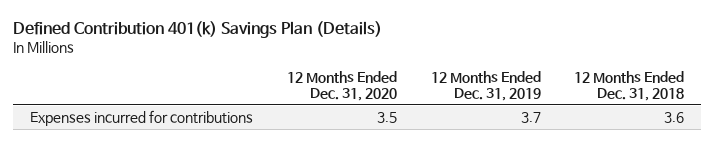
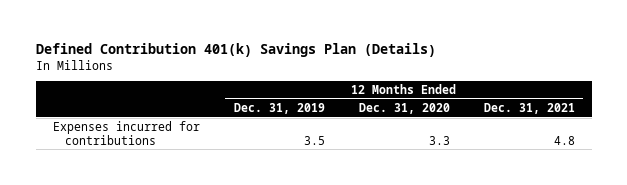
- | 12 Months Ended Dec. 31, 2020 | 12 Months Ended Dec. 31, 2019 | 12 Months Ended Dec. 31, 2018
+ | 12 Months Ended Dec. 31, 2019 | 12 Months Ended Dec. 31, 2020 | 12 Months Ended Dec. 31, 2021
- Expenses incurred for contributions | 3.5 | 3.7 | 3.6
+ Expenses incurred for contributions | 3.5 | 3.3 | 4.8

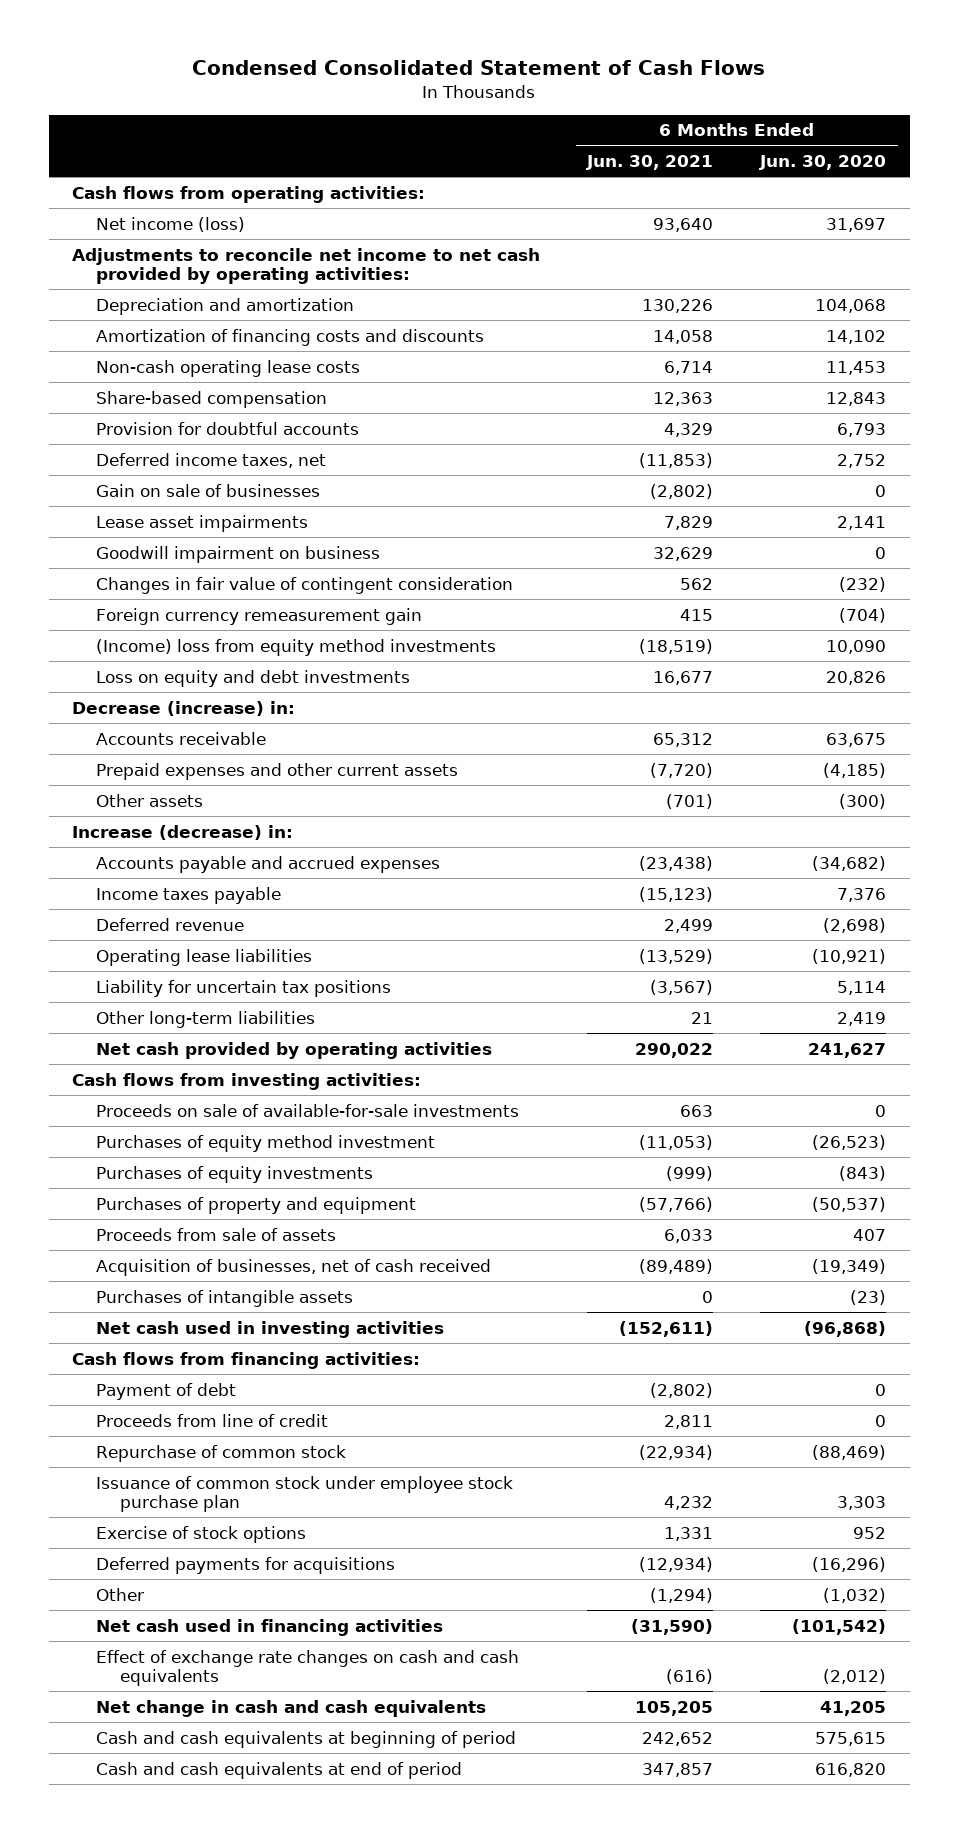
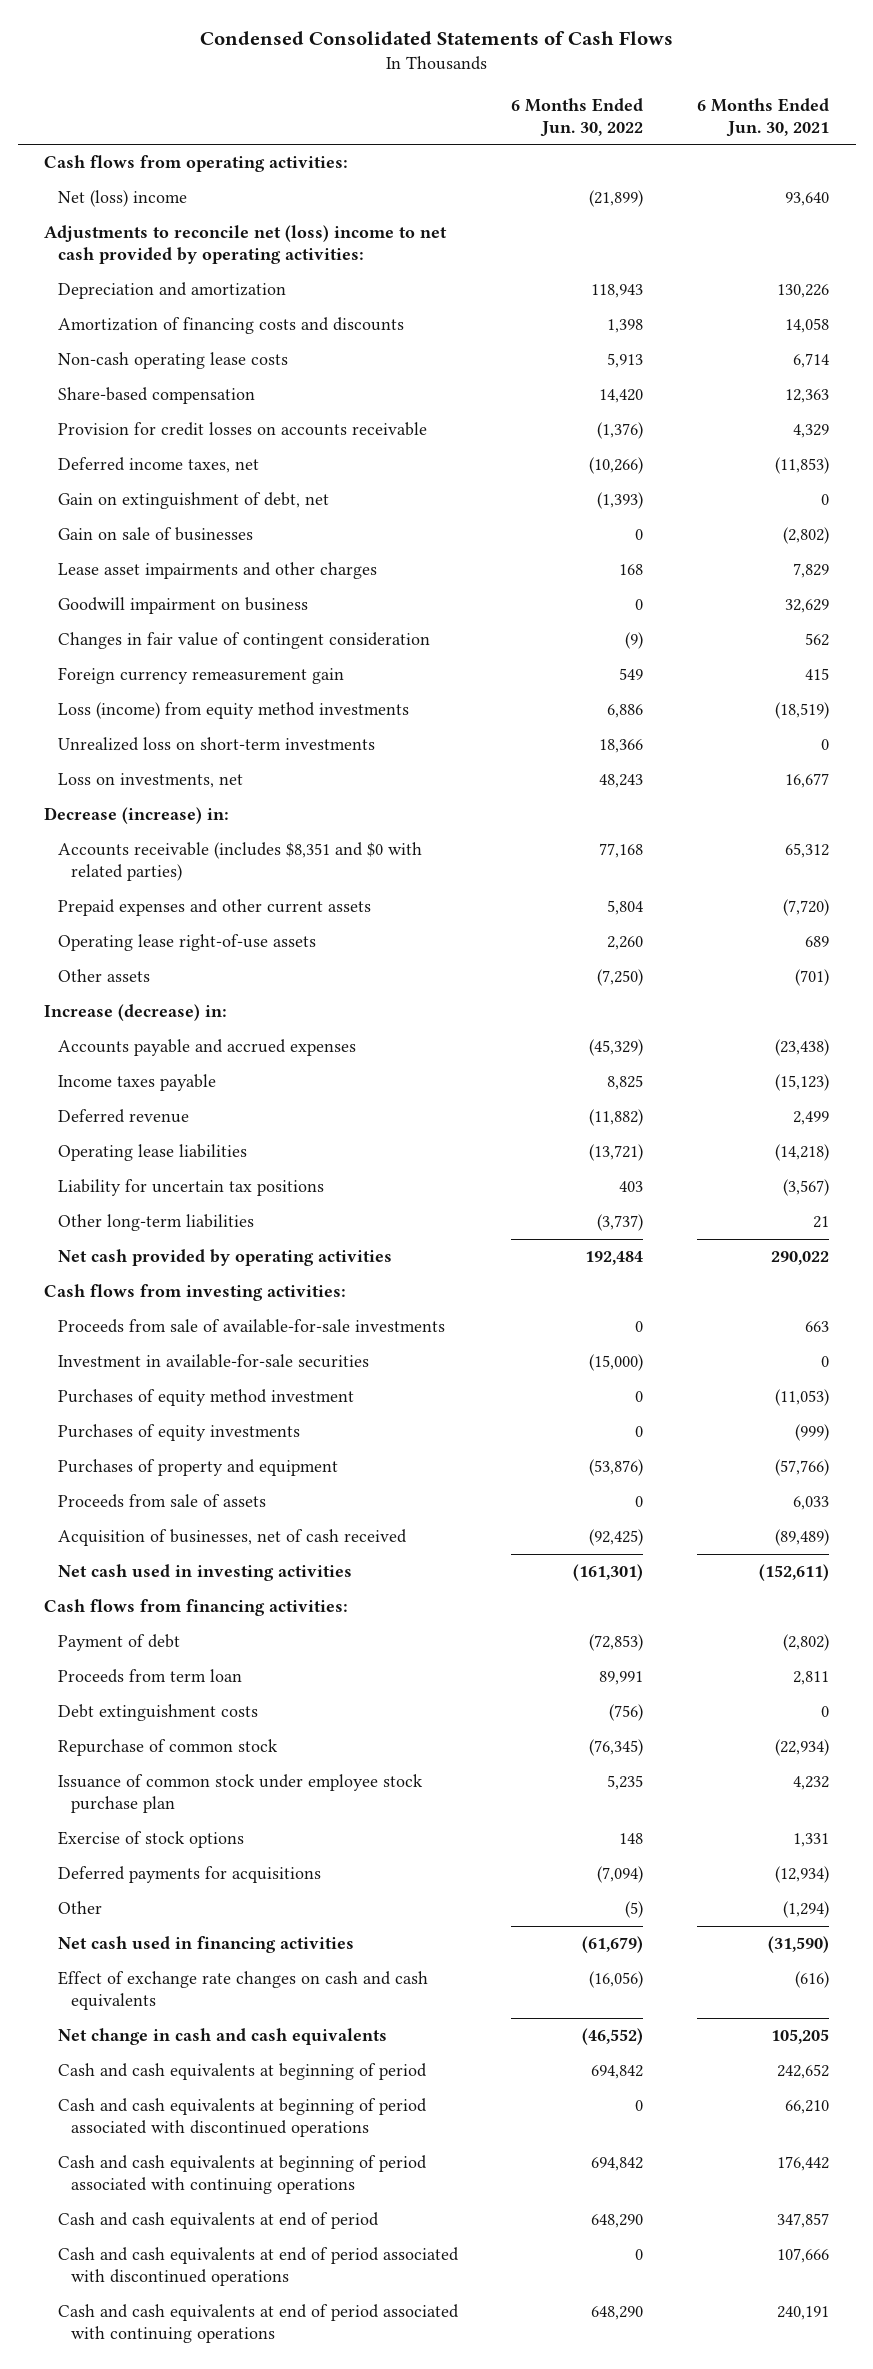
- Condensed Consolidated Statement of Cash Flows
+ Condensed Consolidated Statements of Cash Flows
- | 6 Months Ended Jun. 30, 2021 | 6 Months Ended Jun. 30, 2020
+ | 6 Months Ended Jun. 30, 2022 | 6 Months Ended Jun. 30, 2021
- Net income (loss) | 93,640 | 31,697
- Adjustments to reconcile net income to net cash provided by operating activities:
+ Net (loss) income | (21,899) | 93,640
+ Adjustments to reconcile net (loss) income to net cash provided by operating activities:
- Provision for doubtful accounts | 4,329 | 6,793
+ Provision for credit losses on accounts receivable | (1,376) | 4,329
+ Gain on extinguishment of debt, net | (1,393) | 0
- Lease asset impairments | 7,829 | 2,141
+ Lease asset impairments and other charges | 168 | 7,829
- (Income) loss from equity method investments | (18,519) | 10,090
- Loss on equity and debt investments | 16,677 | 20,826
+ Loss (income) from equity method investments | 6,886 | (18,519)
+ Unrealized loss on short-term investments | 18,366 | 0
+ Loss on investments, net | 48,243 | 16,677
- Accounts receivable | 65,312 | 63,675
+ Accounts receivable (includes $8,351 and $0 with related parties) | 77,168 | 65,312
+ Operating lease right-of-use assets | 2,260 | 689
- Operating lease liabilities | (13,529) | (10,921)
+ Operating lease liabilities | (13,721) | (14,218)
- Proceeds on sale of available-for-sale investments | 663 | 0
+ Proceeds from sale of available-for-sale investments | 0 | 663
+ Investment in available-for-sale securities | (15,000) | 0
- Purchases of intangible assets | 0 | (23)
- Proceeds from line of credit | 2,811 | 0
+ Proceeds from term loan | 89,991 | 2,811
+ Debt extinguishment costs | (756) | 0
+ Cash and cash equivalents at beginning of period associated with discontinued operations | 0 | 66,210
+ Cash and cash equivalents at beginning of period associated with continuing operations | 694,842 | 176,442
+ Cash and cash equivalents at end of period associated with discontinued operations | 0 | 107,666
+ Cash and cash equivalents at end of period associated with continuing operations | 648,290 | 240,191

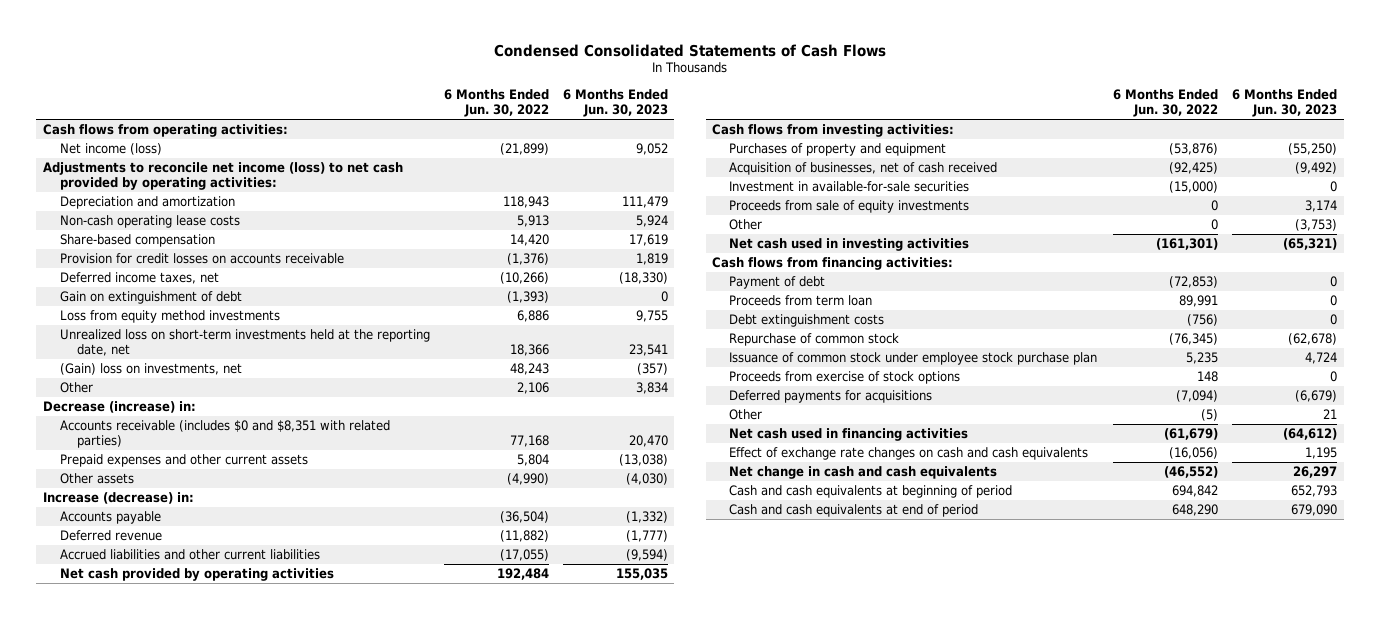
- | 6 Months Ended Jun. 30, 2022 | 6 Months Ended Jun. 30, 2021
+ | 6 Months Ended Jun. 30, 2022 | 6 Months Ended Jun. 30, 2023
- Net (loss) income | (21,899) | 93,640
- Adjustments to reconcile net (loss) income to net cash provided by operating activities:
+ Net income (loss) | (21,899) | 9,052
+ Adjustments to reconcile net income (loss) to net cash provided by operating activities:
- Amortization of financing costs and discounts | 1,398 | 14,058
- Gain on extinguishment of debt, net | (1,393) | 0
- Gain on sale of businesses | 0 | (2,802)
- Lease asset impairments and other charges | 168 | 7,829
- Goodwill impairment on business | 0 | 32,629
- Changes in fair value of contingent consideration | (9) | 562
- Foreign currency remeasurement gain | 549 | 415
- Loss (income) from equity method investments | 6,886 | (18,519)
- Unrealized loss on short-term investments | 18,366 | 0
- Loss on investments, net | 48,243 | 16,677
+ Gain on extinguishment of debt | (1,393) | 0
+ Loss from equity method investments | 6,886 | 9,755
+ Unrealized loss on short-term investments held at the reporting date, net | 18,366 | 23,541
+ (Gain) loss on investments, net | 48,243 | (357)
+ Other | 2,106 | 3,834
- Accounts receivable (includes $8,351 and $0 with related parties) | 77,168 | 65,312
+ Accounts receivable (includes $0 and $8,351 with related parties) | 77,168 | 20,470
- Operating lease right-of-use assets | 2,260 | 689
- Other assets | (7,250) | (701)
+ Other assets | (4,990) | (4,030)
- Accounts payable and accrued expenses | (45,329) | (23,438)
- Income taxes payable | 8,825 | (15,123)
+ Accounts payable | (36,504) | (1,332)
- Operating lease liabilities | (13,721) | (14,218)
- Liability for uncertain tax positions | 403 | (3,567)
- Other long-term liabilities | (3,737) | 21
+ Accrued liabilities and other current liabilities | (17,055) | (9,594)
- Proceeds from sale of available-for-sale investments | 0 | 663
- Purchases of equity method investment | 0 | (11,053)
- Purchases of equity investments | 0 | (999)
- Proceeds from sale of assets | 0 | 6,033
moved down: Investment in available-for-sale securities | (15,000) | 0
+ Proceeds from sale of equity investments | 0 | 3,174
+ Other | 0 | (3,753)
- Exercise of stock options | 148 | 1,331
+ Proceeds from exercise of stock options | 148 | 0
- Cash and cash equivalents at beginning of period associated with discontinued operations | 0 | 66,210
- Cash and cash equivalents at beginning of period associated with continuing operations | 694,842 | 176,442
- Cash and cash equivalents at end of period associated with discontinued operations | 0 | 107,666
- Cash and cash equivalents at end of period associated with continuing operations | 648,290 | 240,191

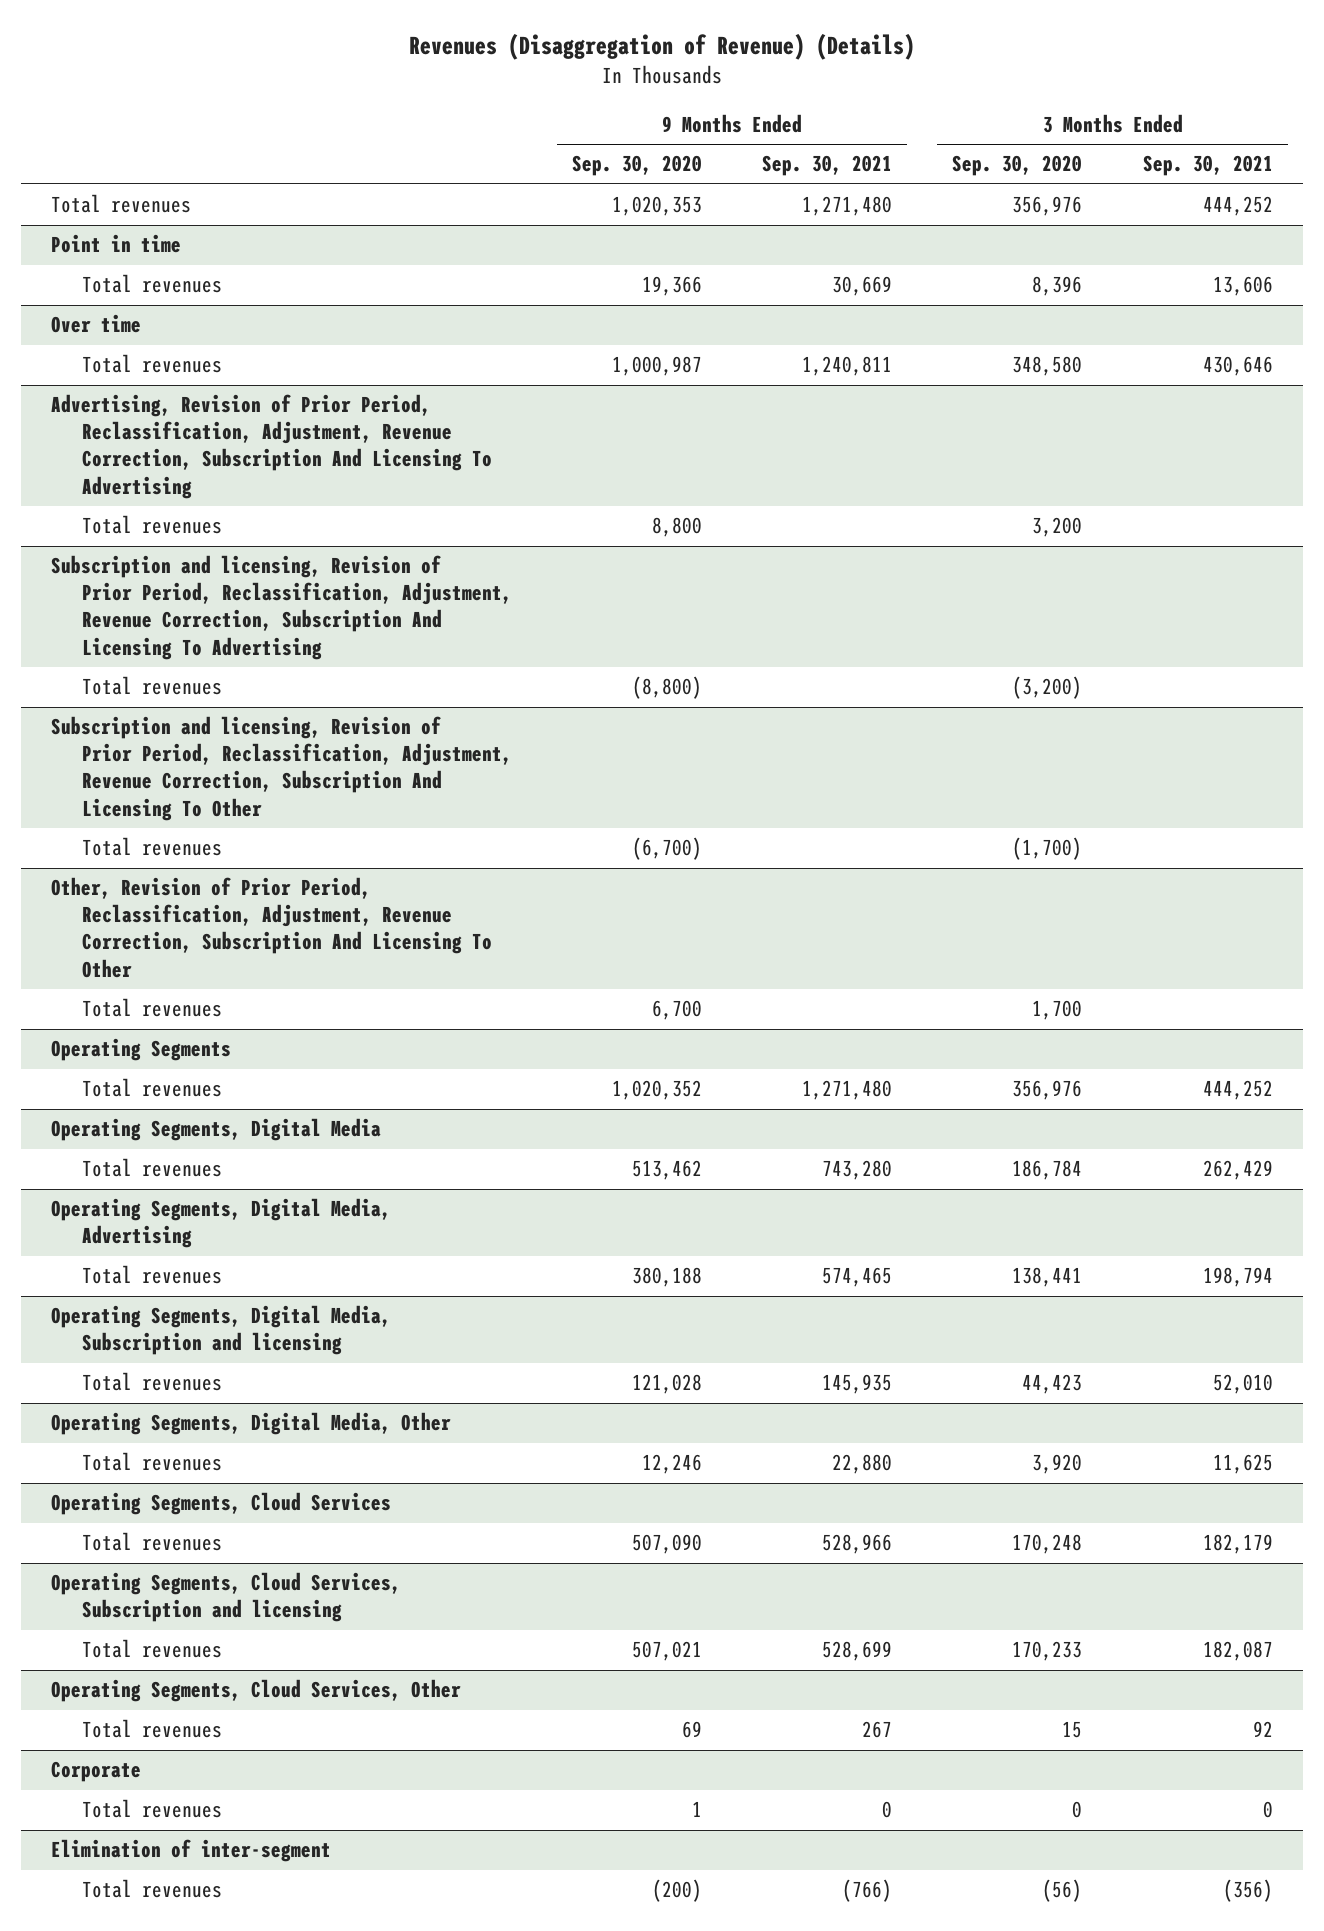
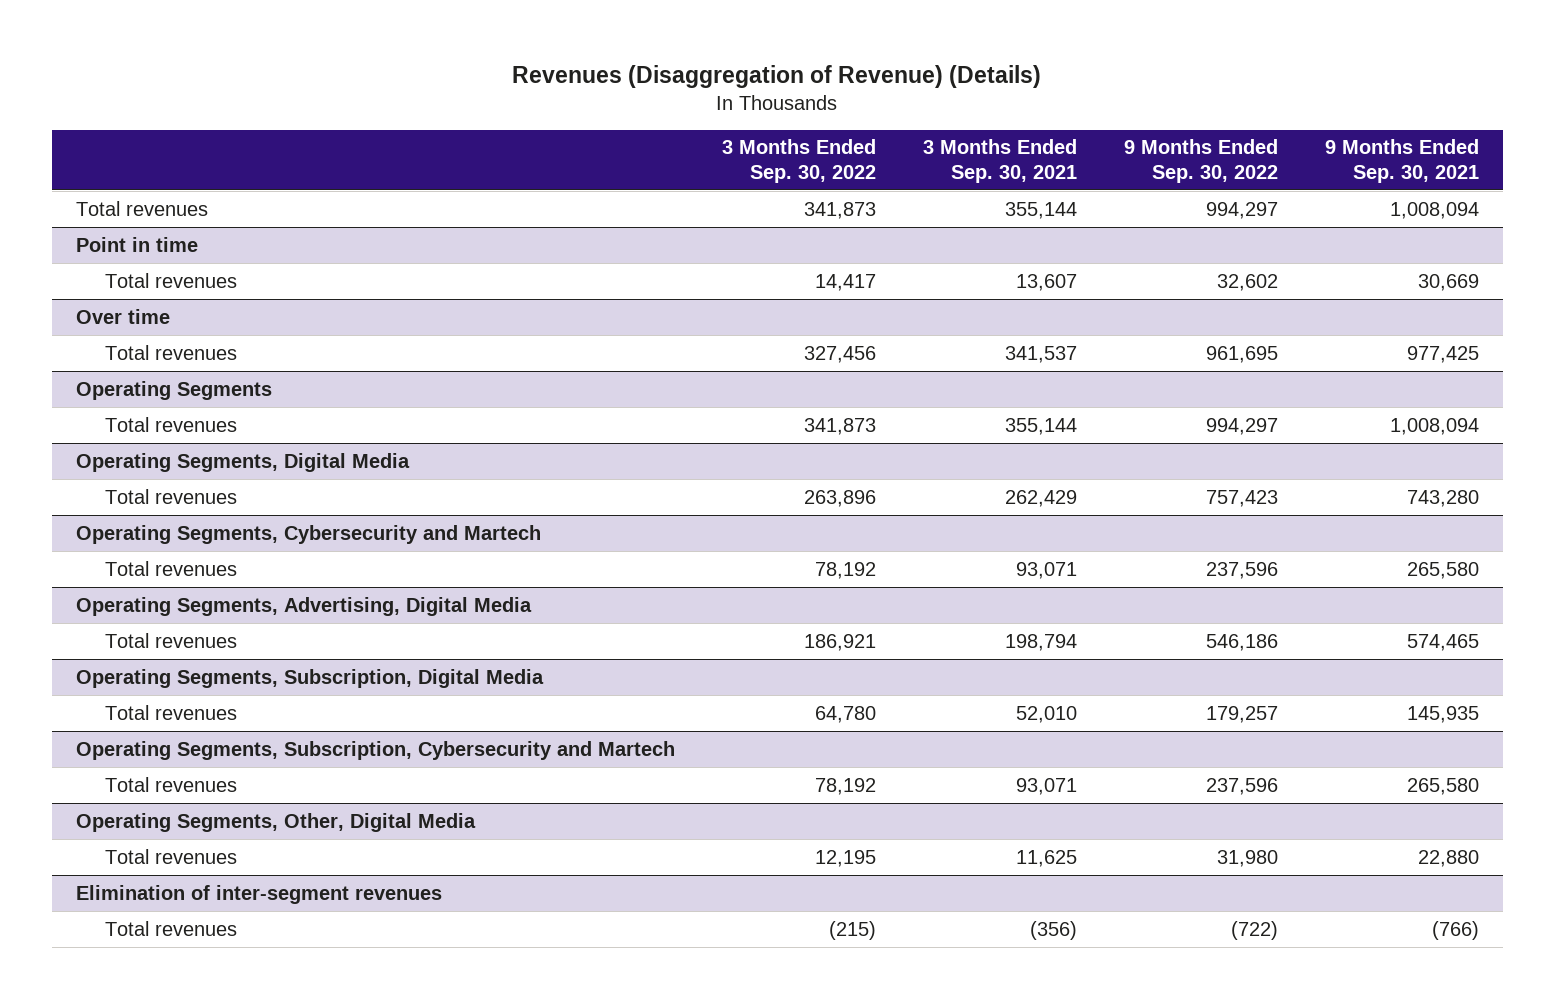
- | 9 Months Ended Sep. 30, 2020 | 9 Months Ended Sep. 30, 2021 | 3 Months Ended Sep. 30, 2020 | 3 Months Ended Sep. 30, 2021
+ | 3 Months Ended Sep. 30, 2022 | 3 Months Ended Sep. 30, 2021 | 9 Months Ended Sep. 30, 2022 | 9 Months Ended Sep. 30, 2021
- Total revenues | 1,020,353 | 1,271,480 | 356,976 | 444,252
+ Total revenues | 341,873 | 355,144 | 994,297 | 1,008,094
@ Point in time
- Total revenues | 19,366 | 30,669 | 8,396 | 13,606
+ Total revenues | 14,417 | 13,607 | 32,602 | 30,669
@ Over time
- Total revenues | 1,000,987 | 1,240,811 | 348,580 | 430,646
- Advertising, Revision of Prior Period, Reclassification, Adjustment, Revenue Correction, Subscription And Licensing To Advertising
- Total revenues | 8,800 | | 3,200 |
- Subscription and licensing, Revision of Prior Period, Reclassification, Adjustment, Revenue Correction, Subscription And Licensing To Advertising
- Total revenues | (8,800) | | (3,200) |
- Subscription and licensing, Revision of Prior Period, Reclassification, Adjustment, Revenue Correction, Subscription And Licensing To Other
- Total revenues | (6,700) | | (1,700) |
- Other, Revision of Prior Period, Reclassification, Adjustment, Revenue Correction, Subscription And Licensing To Other
- Total revenues | 6,700 | | 1,700 |
@ Over time
+ Total revenues | 327,456 | 341,537 | 961,695 | 977,425
@ Operating Segments
- Total revenues | 1,020,352 | 1,271,480 | 356,976 | 444,252
+ Total revenues | 341,873 | 355,144 | 994,297 | 1,008,094
- Operating Segments, Digital Media, Advertising
+ Operating Segments, Cybersecurity and Martech
+ Total revenues | 78,192 | 93,071 | 237,596 | 265,580
+ Operating Segments, Advertising, Digital Media
- Operating Segments, Digital Media, Subscription and licensing
+ Operating Segments, Subscription, Digital Media
- Operating Segments, Digital Media, Other
+ Operating Segments, Subscription, Cybersecurity and Martech
+ Total revenues | 78,192 | 93,071 | 237,596 | 265,580
+ Operating Segments, Other, Digital Media
- Operating Segments, Cloud Services
- Total revenues | 507,090 | 528,966 | 170,248 | 182,179
- Operating Segments, Cloud Services, Subscription and licensing
- Total revenues | 507,021 | 528,699 | 170,233 | 182,087
- Operating Segments, Cloud Services, Other
- Total revenues | 69 | 267 | 15 | 92
- Corporate
- Total revenues | 1 | 0 | 0 | 0
- Elimination of inter-segment
+ Elimination of inter-segment revenues

